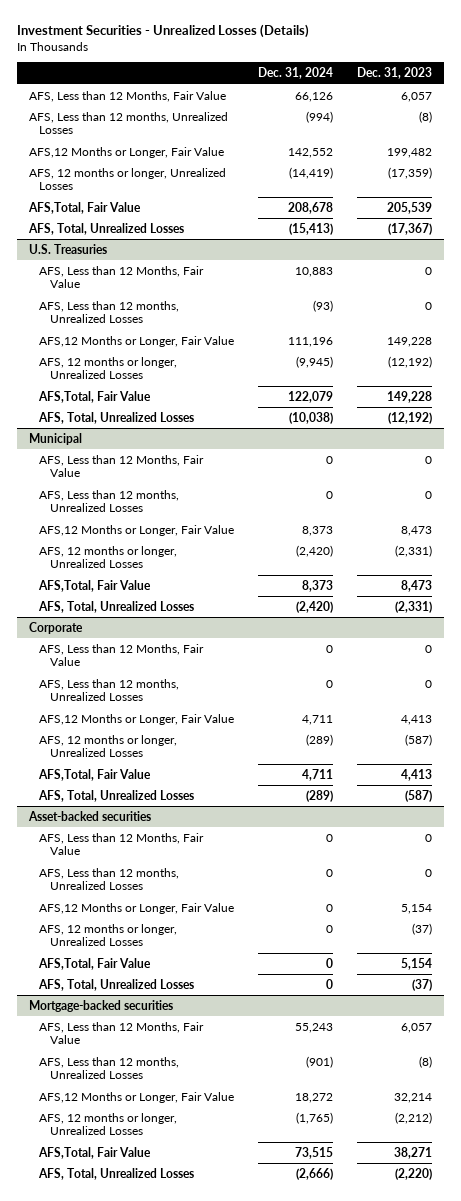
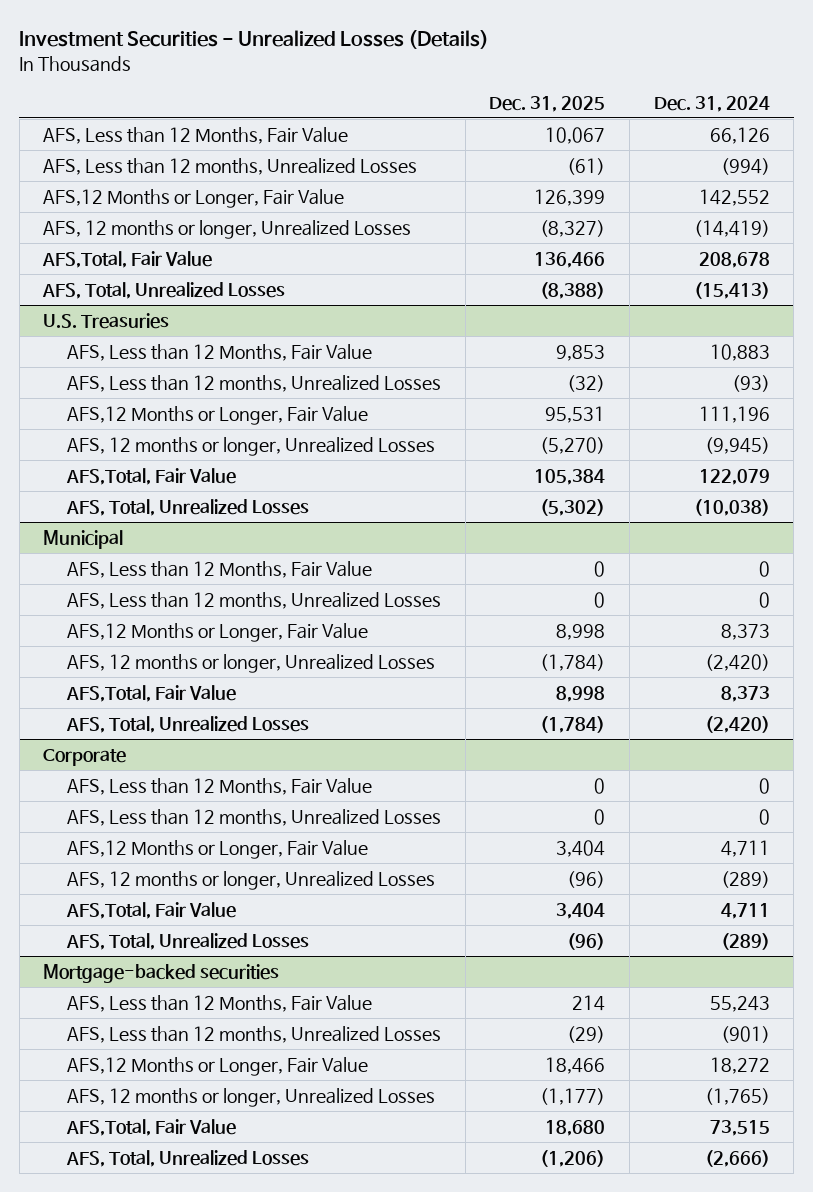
- | Dec. 31, 2024 | Dec. 31, 2023
+ | Dec. 31, 2025 | Dec. 31, 2024
- Asset-backed securities
- AFS, Less than 12 Months, Fair Value | 0 | 0
- AFS, Less than 12 months, Unrealized Losses | 0 | 0
- AFS,12 Months or Longer, Fair Value | 0 | 5,154
- AFS, 12 months or longer, Unrealized Losses | 0 | (37)
- AFS,Total, Fair Value | 0 | 5,154
- AFS, Total, Unrealized Losses | 0 | (37)

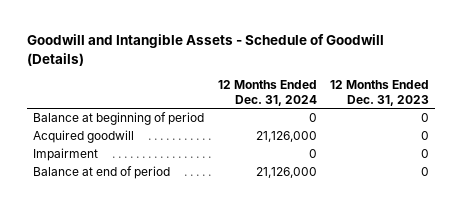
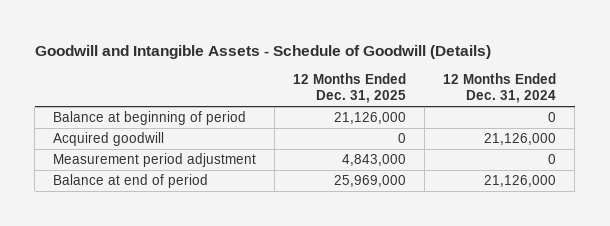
- | 12 Months Ended Dec. 31, 2024 | 12 Months Ended Dec. 31, 2023
+ | 12 Months Ended Dec. 31, 2025 | 12 Months Ended Dec. 31, 2024
- Impairment | 0 | 0
+ Measurement period adjustment | 4,843,000 | 0

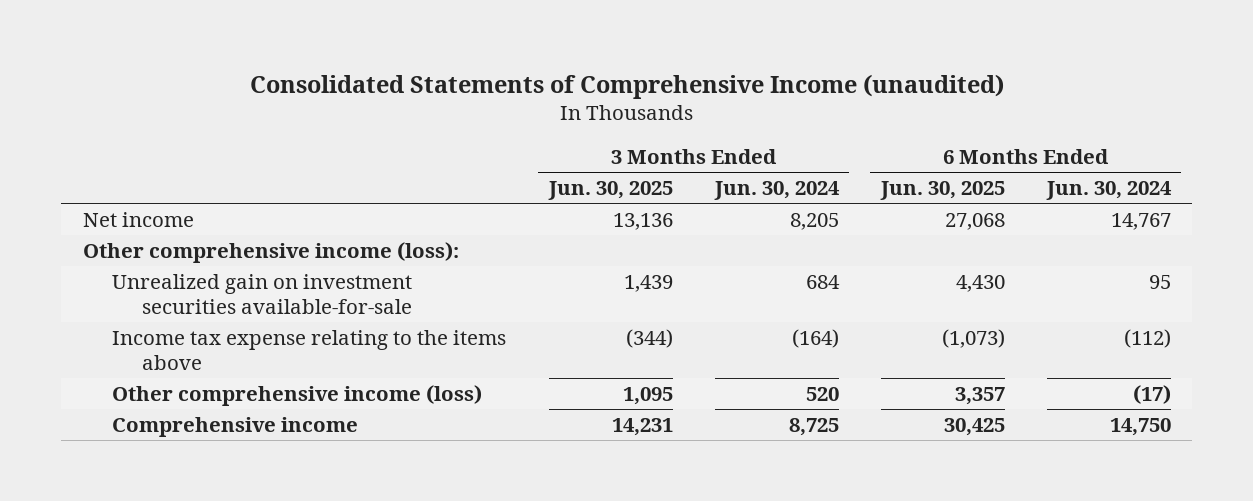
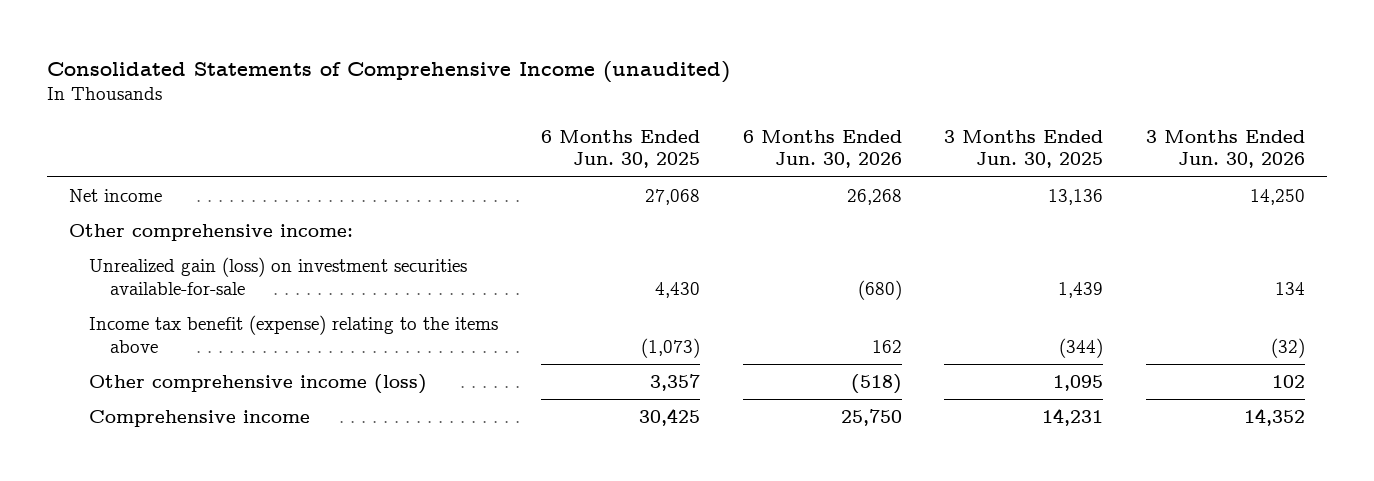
- | 3 Months Ended Jun. 30, 2025 | 3 Months Ended Jun. 30, 2024 | 6 Months Ended Jun. 30, 2025 | 6 Months Ended Jun. 30, 2024
+ | 6 Months Ended Jun. 30, 2025 | 6 Months Ended Jun. 30, 2026 | 3 Months Ended Jun. 30, 2025 | 3 Months Ended Jun. 30, 2026
- Other comprehensive income (loss):
- Unrealized gain on investment securities available-for-sale | 1,439 | 684 | 4,430 | 95
- Income tax expense relating to the items above | (344) | (164) | (1,073) | (112)
+ Other comprehensive income:
+ Unrealized gain (loss) on investment securities available-for-sale | 4,430 | (680) | 1,439 | 134
+ Income tax benefit (expense) relating to the items above | (1,073) | 162 | (344) | (32)

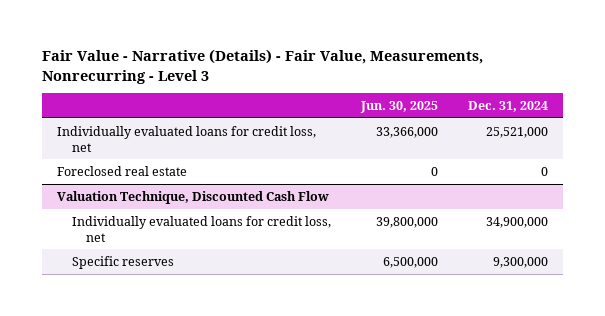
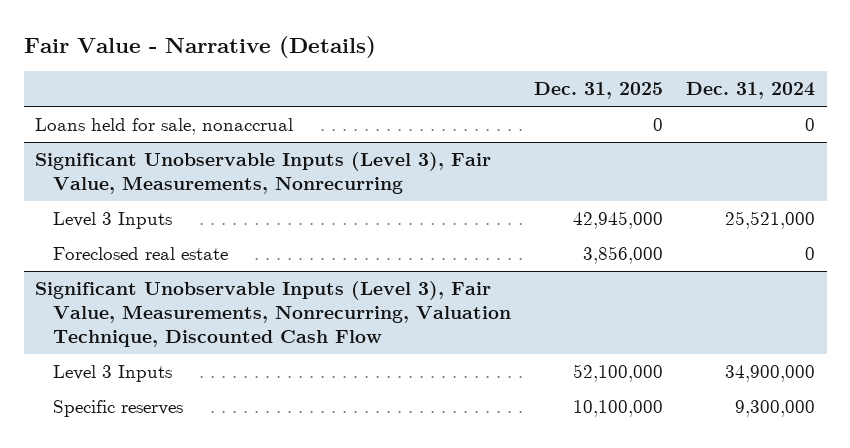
- Fair Value - Narrative (Details) - Fair Value, Measurements, Nonrecurring - Level 3
+ Fair Value - Narrative (Details)
- | Jun. 30, 2025 | Dec. 31, 2024
+ | Dec. 31, 2025 | Dec. 31, 2024
- Individually evaluated loans for credit loss, net | 33,366,000 | 25,521,000
+ Loans held for sale, nonaccrual | 0 | 0
+ Significant Unobservable Inputs (Level 3), Fair Value, Measurements, Nonrecurring
+ Level 3 Inputs | 42,945,000 | 25,521,000
- Valuation Technique, Discounted Cash Flow
- Individually evaluated loans for credit loss, net | 39,800,000 | 34,900,000
+ Significant Unobservable Inputs (Level 3), Fair Value, Measurements, Nonrecurring, Valuation Technique, Discounted Cash Flow
+ Level 3 Inputs | 52,100,000 | 34,900,000

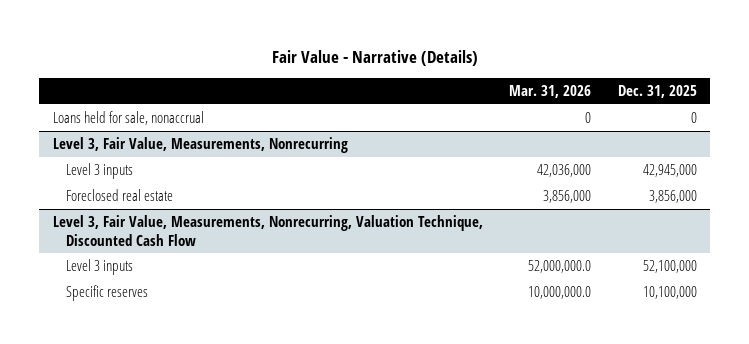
- | Dec. 31, 2025 | Dec. 31, 2024
+ | Mar. 31, 2026 | Dec. 31, 2025
- Significant Unobservable Inputs (Level 3), Fair Value, Measurements, Nonrecurring
- Level 3 Inputs | 42,945,000 | 25,521,000
+ Level 3, Fair Value, Measurements, Nonrecurring
+ Level 3 inputs | 42,036,000 | 42,945,000
- Significant Unobservable Inputs (Level 3), Fair Value, Measurements, Nonrecurring, Valuation Technique, Discounted Cash Flow
- Level 3 Inputs | 52,100,000 | 34,900,000
+ Level 3, Fair Value, Measurements, Nonrecurring, Valuation Technique, Discounted Cash Flow
+ Level 3 inputs | 52,000,000.0 | 52,100,000

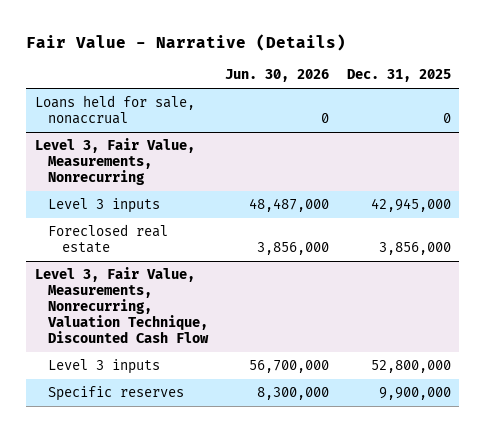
- | Mar. 31, 2026 | Dec. 31, 2025
+ | Jun. 30, 2026 | Dec. 31, 2025
@ Level 3, Fair Value, Measurements, Nonrecurring, Valuation Technique, Discounted Cash Flow
- Level 3 inputs | 52,000,000.0 | 52,100,000
- Specific reserves | 10,000,000.0 | 10,100,000
+ Level 3 inputs | 56,700,000 | 52,800,000
+ Specific reserves | 8,300,000 | 9,900,000

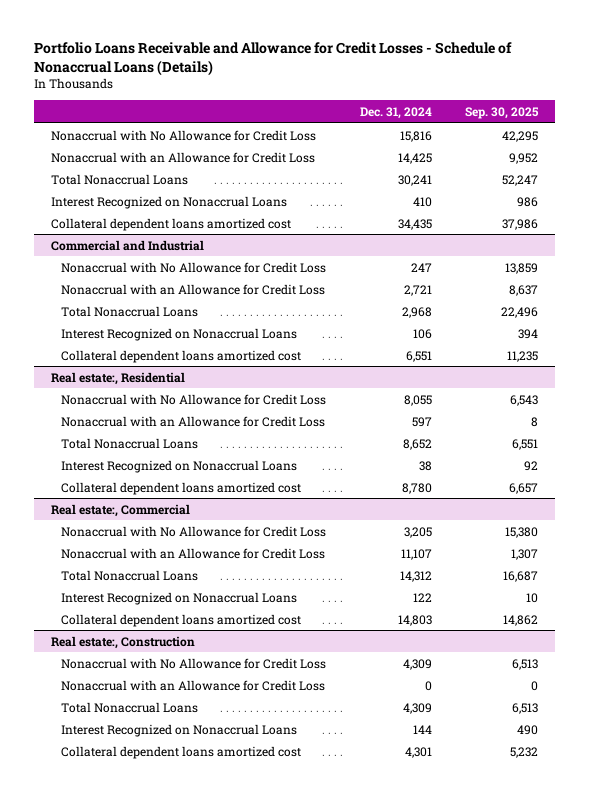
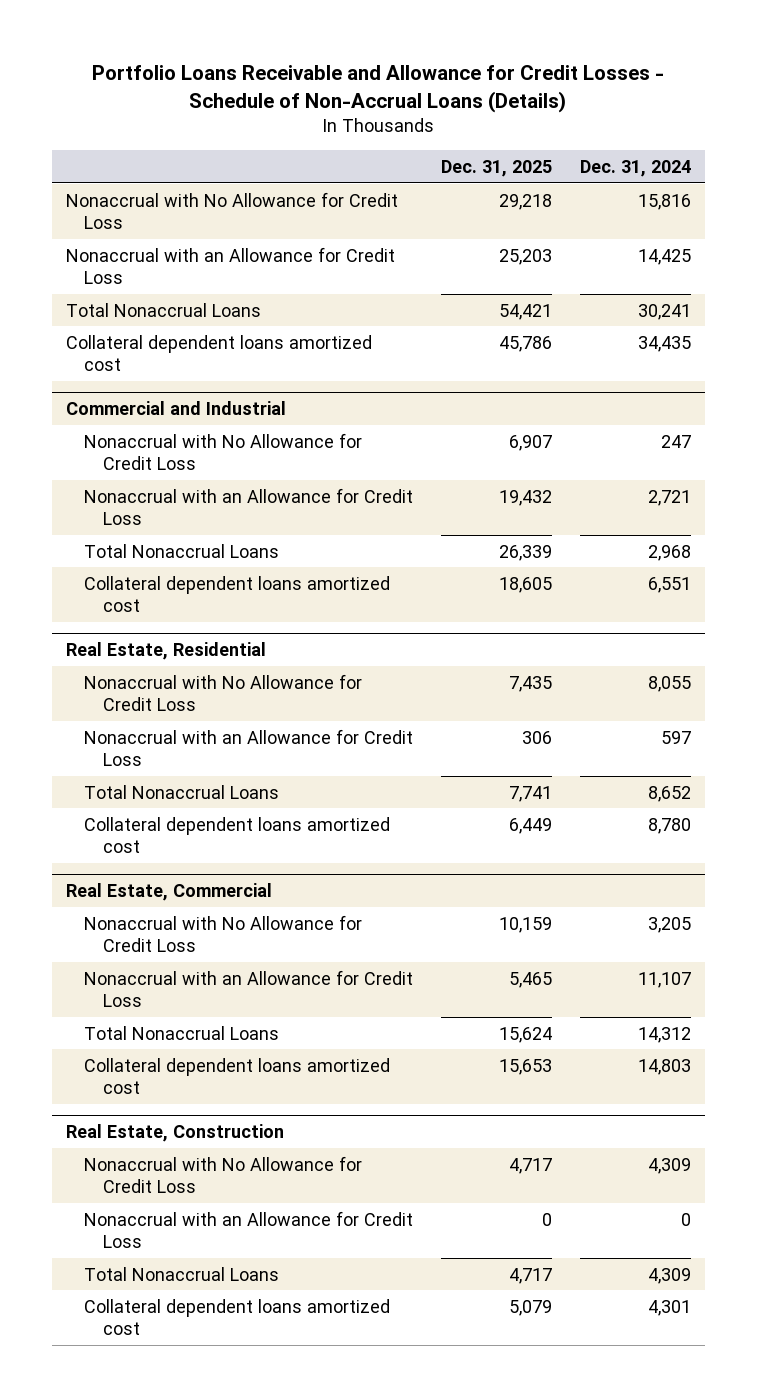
- Portfolio Loans Receivable and Allowance for Credit Losses - Schedule of Nonaccrual Loans (Details)
+ Portfolio Loans Receivable and Allowance for Credit Losses - Schedule of Non-Accrual Loans (Details)
- | Dec. 31, 2024 | Sep. 30, 2025
+ | Dec. 31, 2025 | Dec. 31, 2024
- Interest Recognized on Nonaccrual Loans | 410 | 986
@ Commercial and Industrial
- Interest Recognized on Nonaccrual Loans | 106 | 394
- Real estate:, Residential
+ Real Estate, Residential
- Interest Recognized on Nonaccrual Loans | 38 | 92
- Real estate:, Commercial
+ Real Estate, Commercial
- Interest Recognized on Nonaccrual Loans | 122 | 10
- Real estate:, Construction
+ Real Estate, Construction
- Interest Recognized on Nonaccrual Loans | 144 | 490

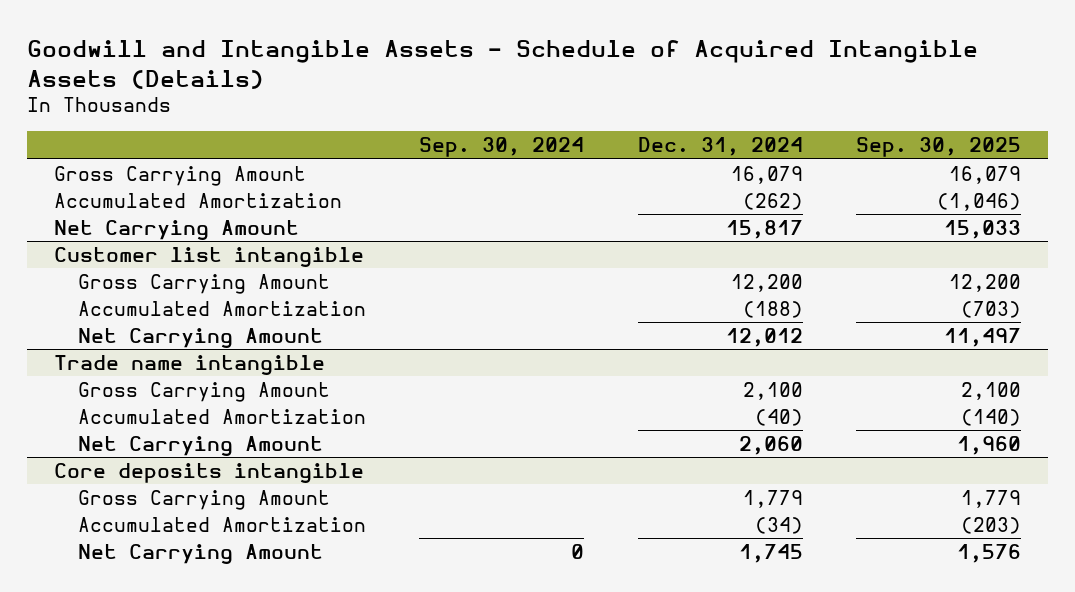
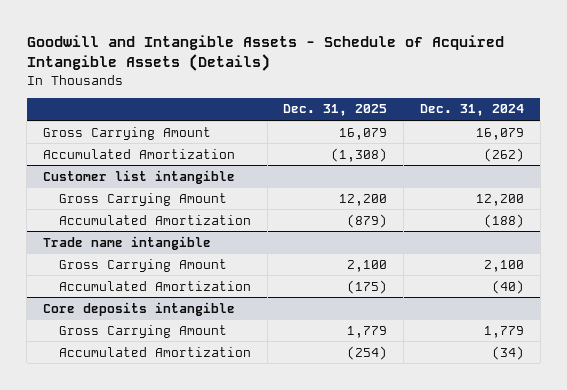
- | Sep. 30, 2024 | Dec. 31, 2024 | Sep. 30, 2025
+ | Dec. 31, 2025 | Dec. 31, 2024
- Net Carrying Amount | | 15,817 | 15,033
@ Customer list intangible
- Net Carrying Amount | | 12,012 | 11,497
@ Trade name intangible
- Net Carrying Amount | | 2,060 | 1,960
@ Core deposits intangible
- Net Carrying Amount | 0 | 1,745 | 1,576

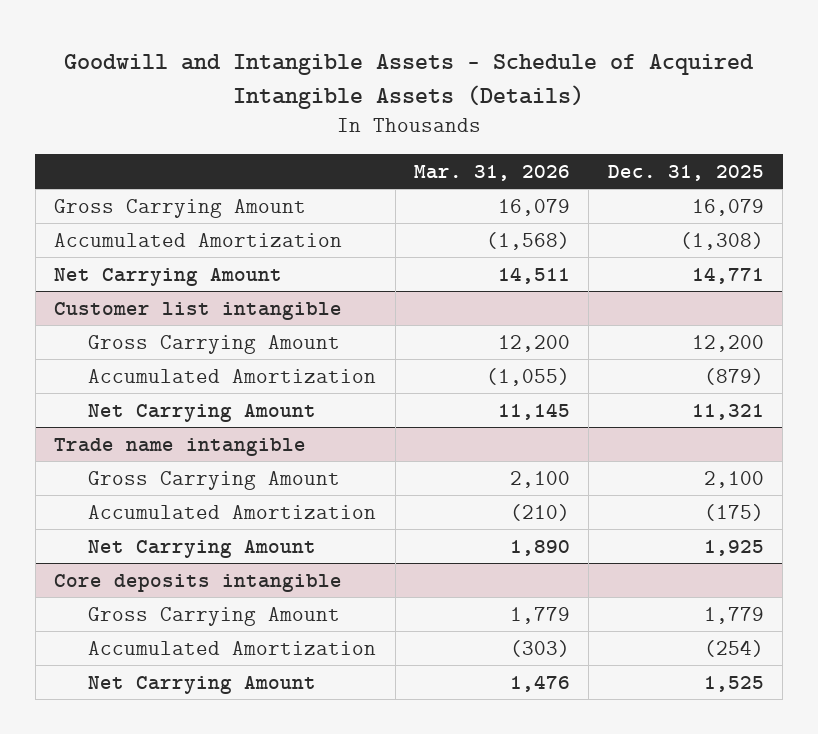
- | Dec. 31, 2025 | Dec. 31, 2024
+ | Mar. 31, 2026 | Dec. 31, 2025
+ Net Carrying Amount | 14,511 | 14,771
@ Customer list intangible
+ Net Carrying Amount | 11,145 | 11,321
@ Trade name intangible
+ Net Carrying Amount | 1,890 | 1,925
@ Core deposits intangible
+ Net Carrying Amount | 1,476 | 1,525

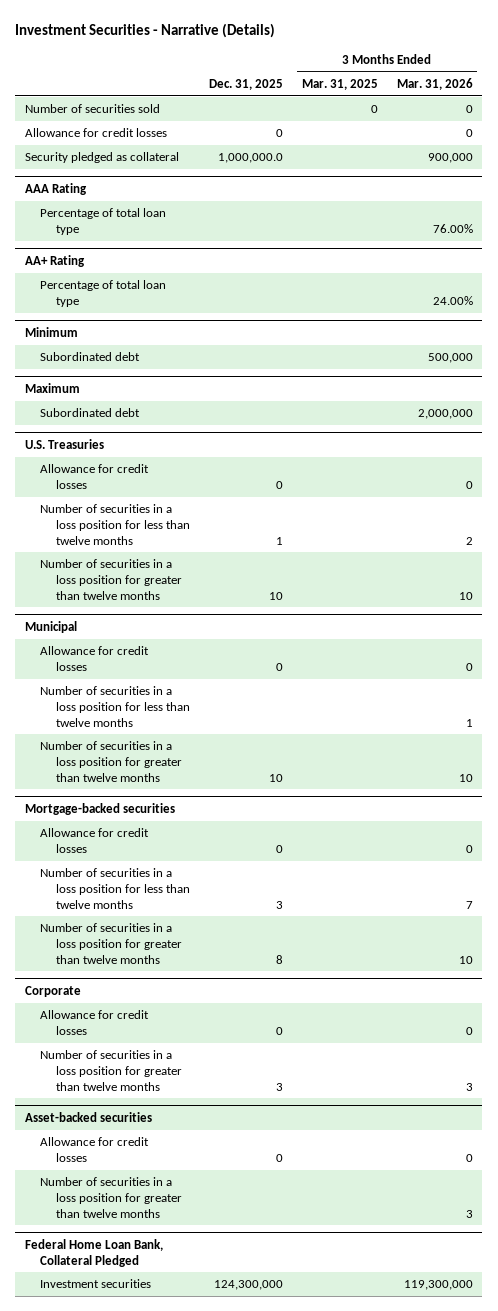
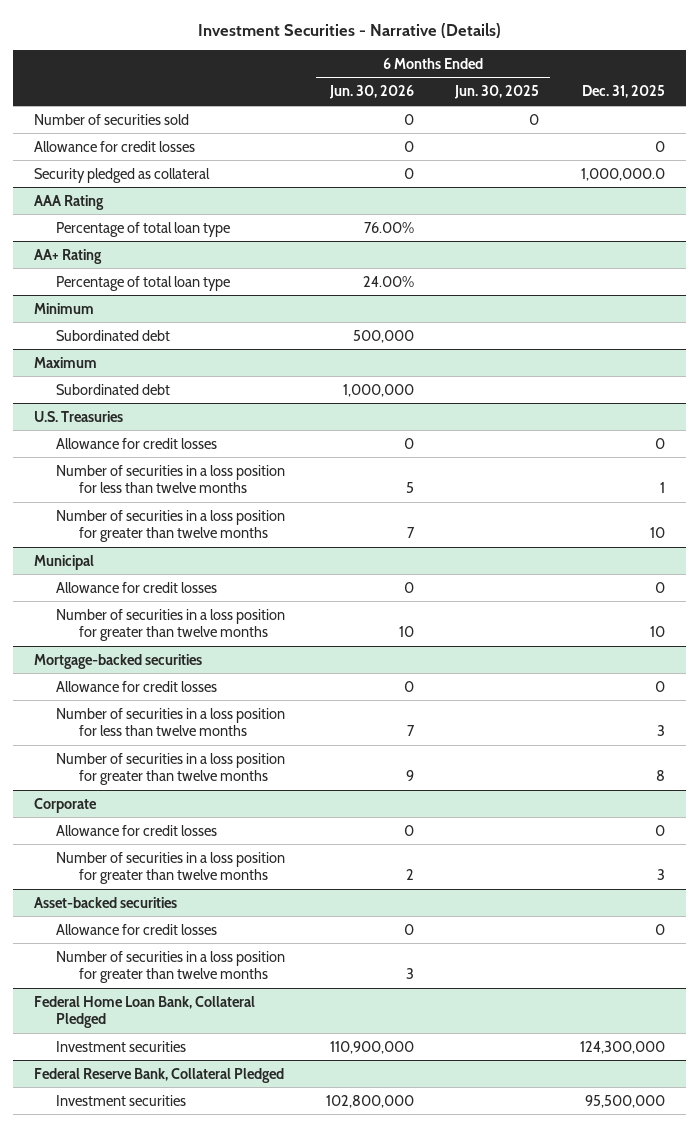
- | Dec. 31, 2025 | 3 Months Ended Mar. 31, 2025 | 3 Months Ended Mar. 31, 2026
+ | 6 Months Ended Jun. 30, 2026 | 6 Months Ended Jun. 30, 2025 | Dec. 31, 2025
@ Municipal
- Number of securities in a loss position for less than twelve months | | | 1
+ Federal Reserve Bank, Collateral Pledged
+ Investment securities | 102,800,000 | | 95,500,000

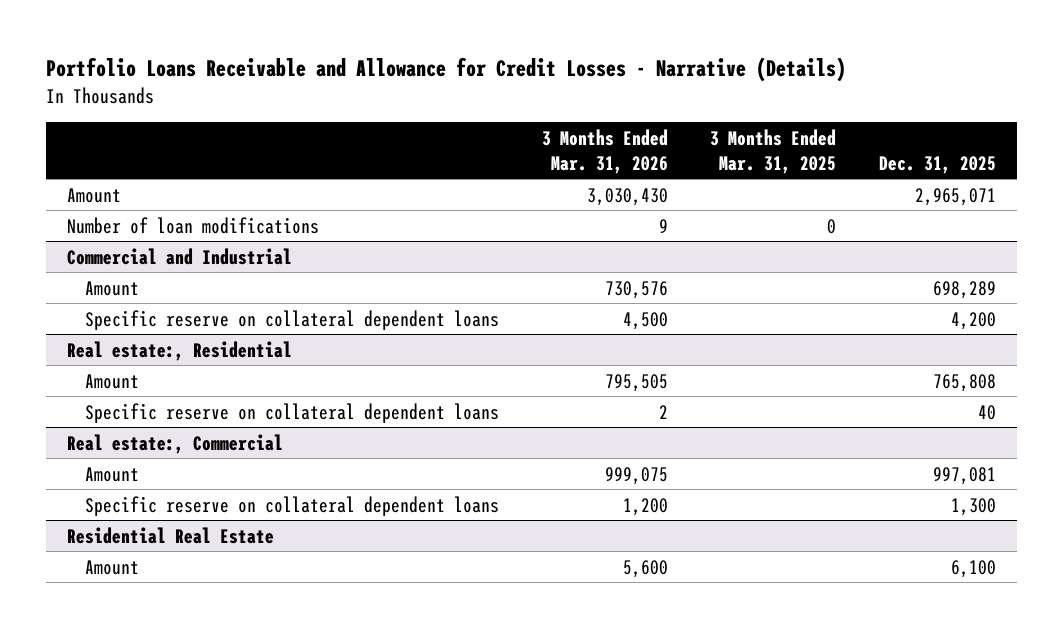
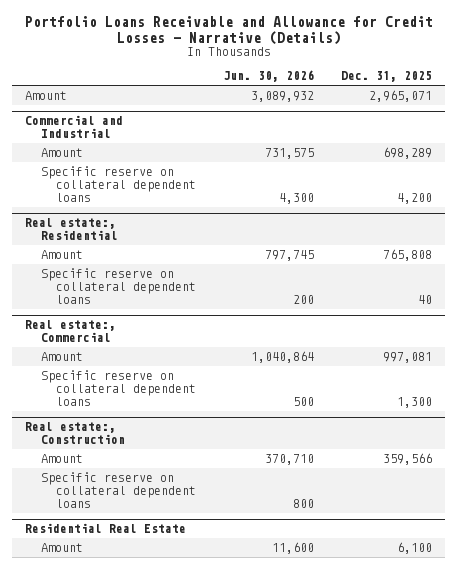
- | 3 Months Ended Mar. 31, 2026 | 3 Months Ended Mar. 31, 2025 | Dec. 31, 2025
+ | Jun. 30, 2026 | Dec. 31, 2025
- Number of loan modifications | 9 | 0 |
+ Real estate:, Construction
+ Amount | 370,710 | 359,566
+ Specific reserve on collateral dependent loans | 800 |

